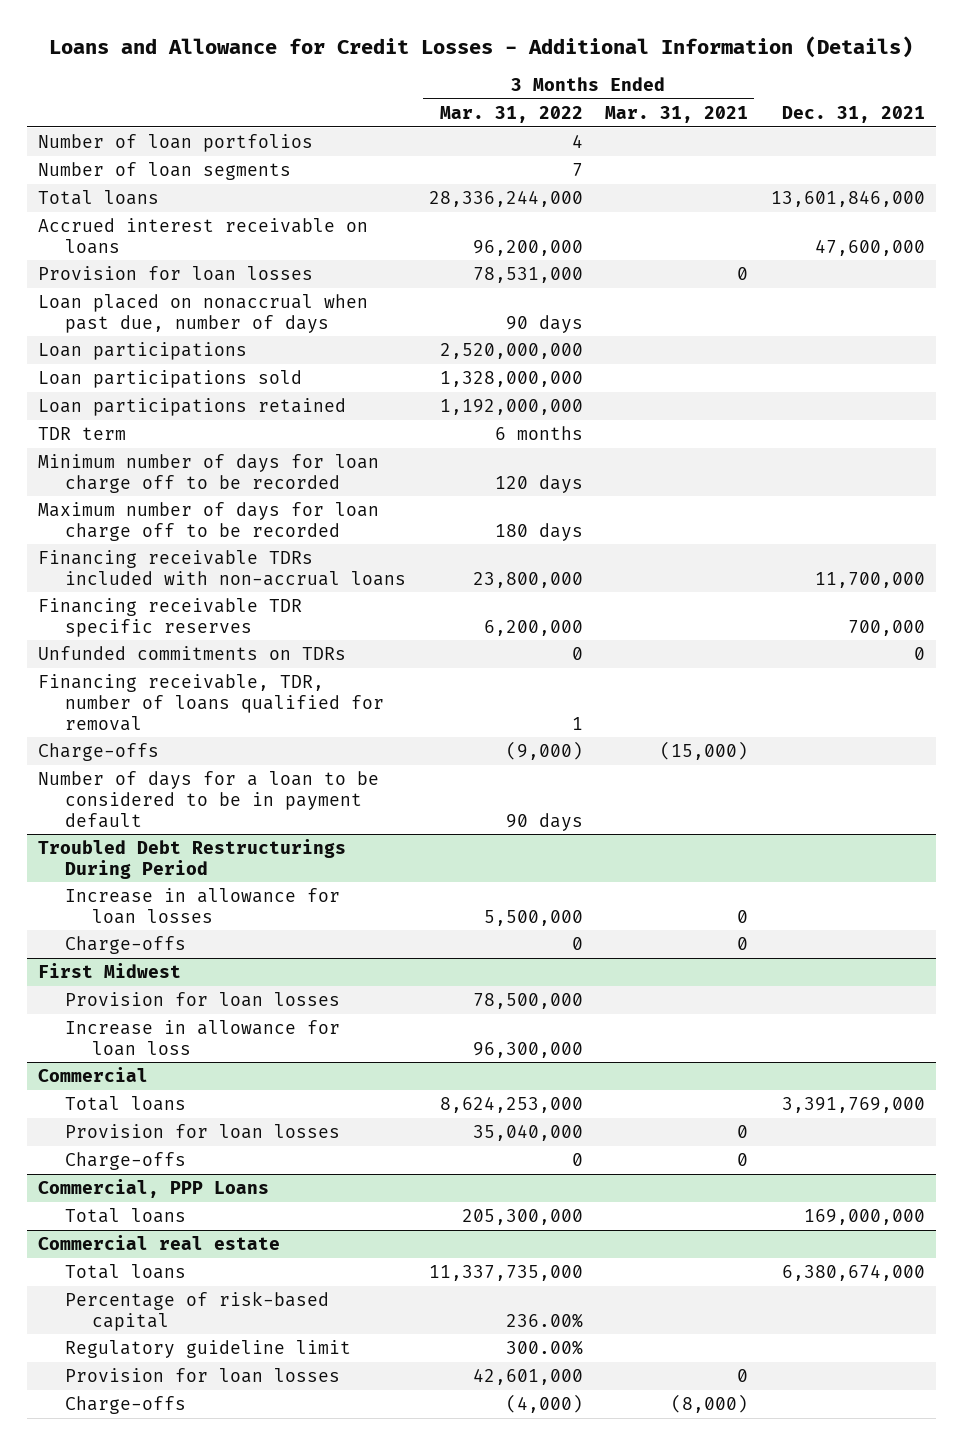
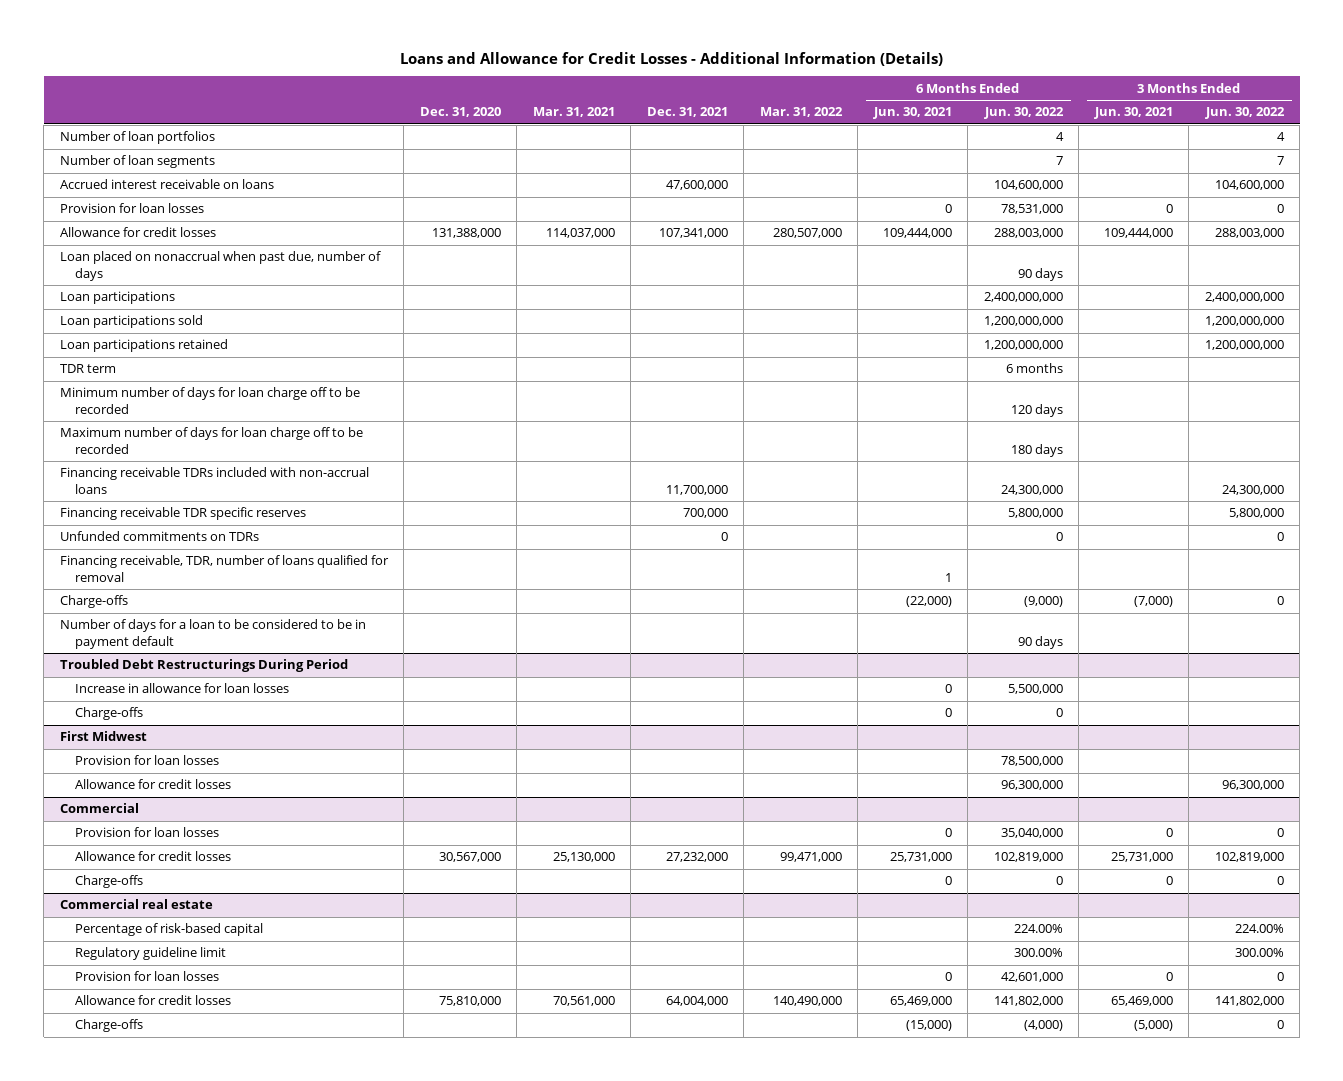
- | 3 Months Ended Mar. 31, 2022 | 3 Months Ended Mar. 31, 2021 | Dec. 31, 2021
+ | Dec. 31, 2020 | Mar. 31, 2021 | Dec. 31, 2021 | Mar. 31, 2022 | 6 Months Ended Jun. 30, 2021 | 6 Months Ended Jun. 30, 2022 | 3 Months Ended Jun. 30, 2021 | 3 Months Ended Jun. 30, 2022
- Total loans | 28,336,244,000 | | 13,601,846,000
+ Allowance for credit losses | 131,388,000 | 114,037,000 | 107,341,000 | 280,507,000 | 109,444,000 | 288,003,000 | 109,444,000 | 288,003,000
@ First Midwest
- Increase in allowance for loan loss | 96,300,000 | |
+ Allowance for credit losses | | | | | | 96,300,000 | | 96,300,000
@ Commercial
- Total loans | 8,624,253,000 | | 3,391,769,000
+ Allowance for credit losses | 30,567,000 | 25,130,000 | 27,232,000 | 99,471,000 | 25,731,000 | 102,819,000 | 25,731,000 | 102,819,000
- Commercial, PPP Loans
- Total loans | 205,300,000 | | 169,000,000
@ Commercial real estate
- Total loans | 11,337,735,000 | | 6,380,674,000
+ Allowance for credit losses | 75,810,000 | 70,561,000 | 64,004,000 | 140,490,000 | 65,469,000 | 141,802,000 | 65,469,000 | 141,802,000

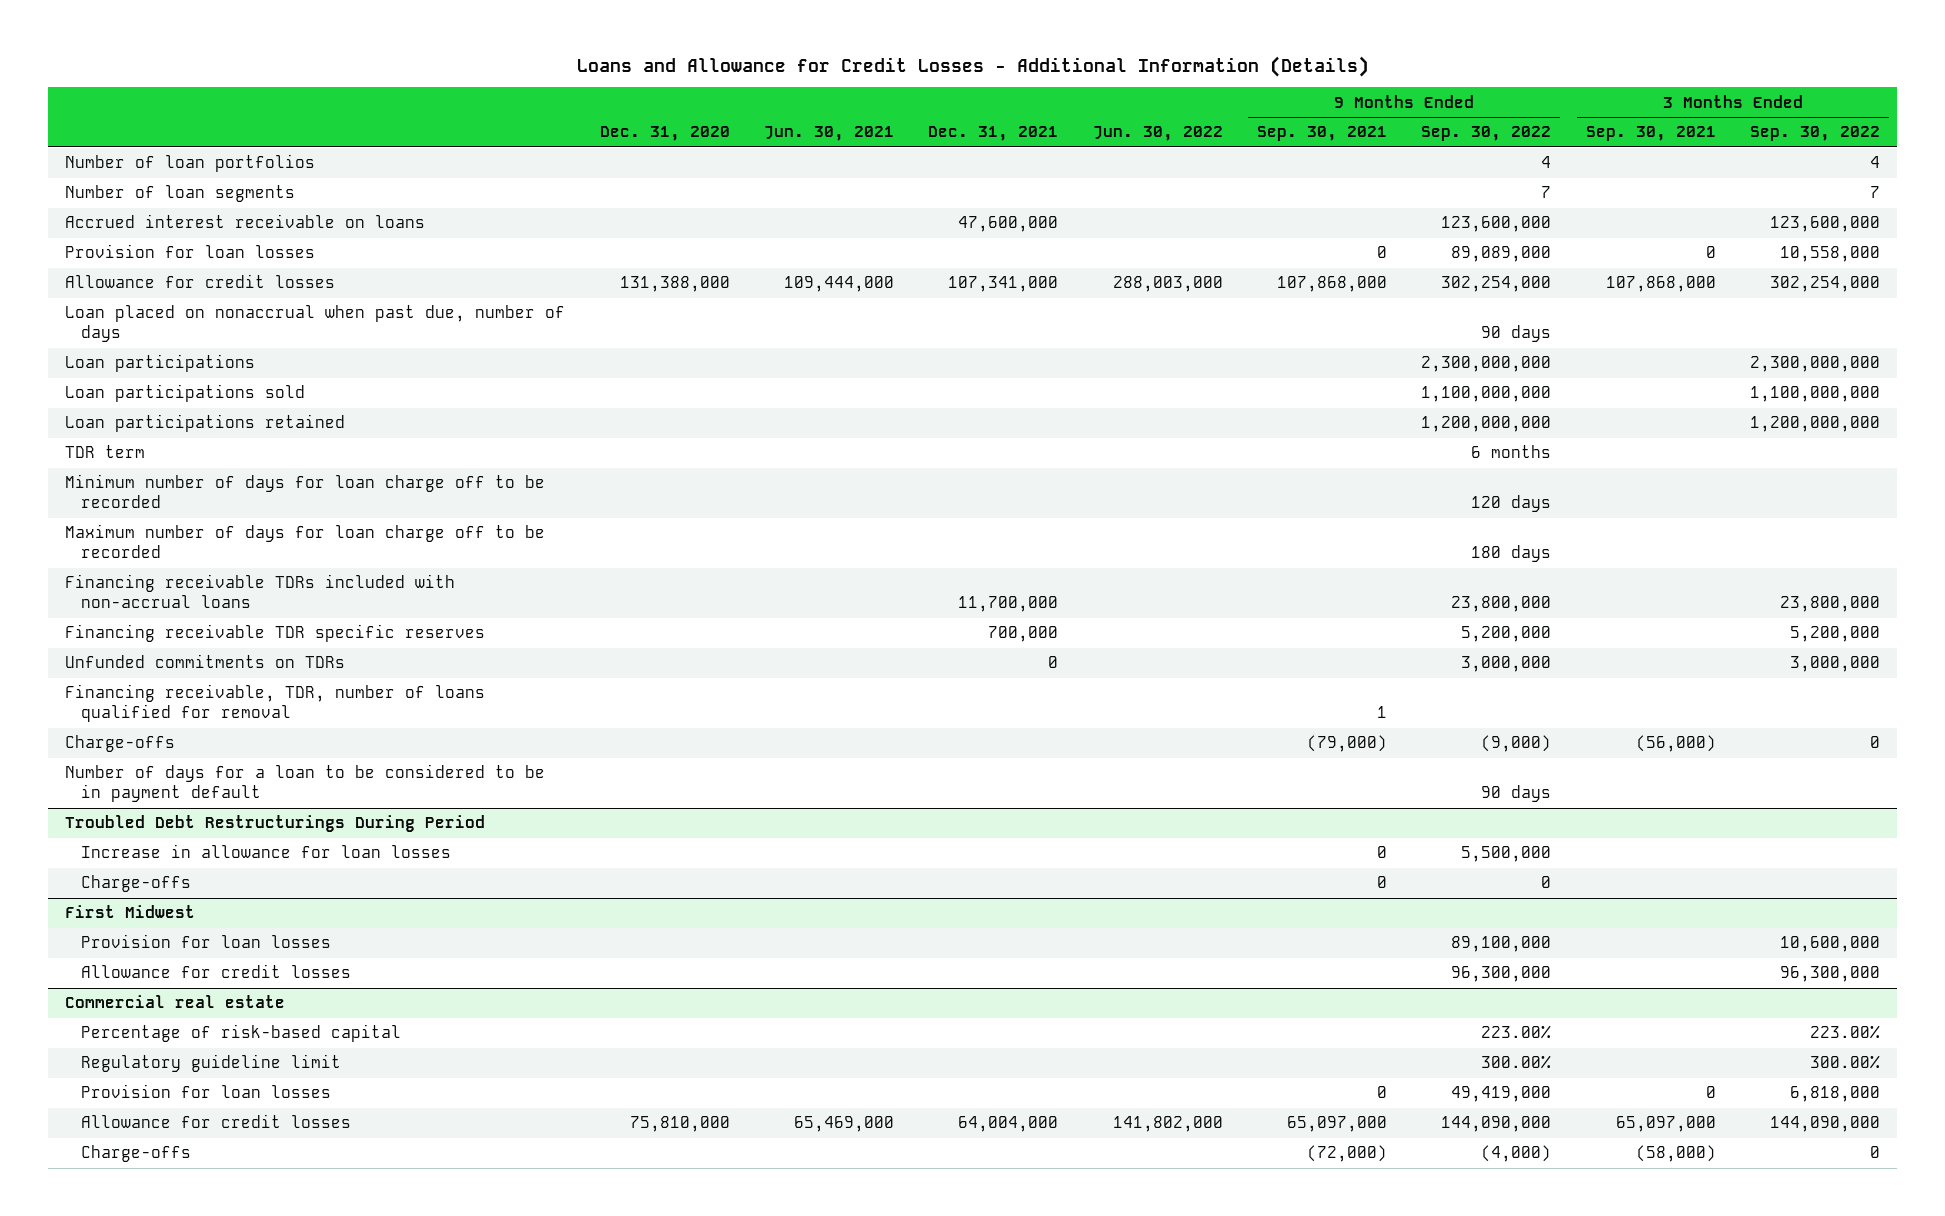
- | Dec. 31, 2020 | Mar. 31, 2021 | Dec. 31, 2021 | Mar. 31, 2022 | 6 Months Ended Jun. 30, 2021 | 6 Months Ended Jun. 30, 2022 | 3 Months Ended Jun. 30, 2021 | 3 Months Ended Jun. 30, 2022
+ | Dec. 31, 2020 | Jun. 30, 2021 | Dec. 31, 2021 | Jun. 30, 2022 | 9 Months Ended Sep. 30, 2021 | 9 Months Ended Sep. 30, 2022 | 3 Months Ended Sep. 30, 2021 | 3 Months Ended Sep. 30, 2022
- Commercial
- Provision for loan losses | | | | | 0 | 35,040,000 | 0 | 0
- Allowance for credit losses | 30,567,000 | 25,130,000 | 27,232,000 | 99,471,000 | 25,731,000 | 102,819,000 | 25,731,000 | 102,819,000
- Charge-offs | | | | | 0 | 0 | 0 | 0

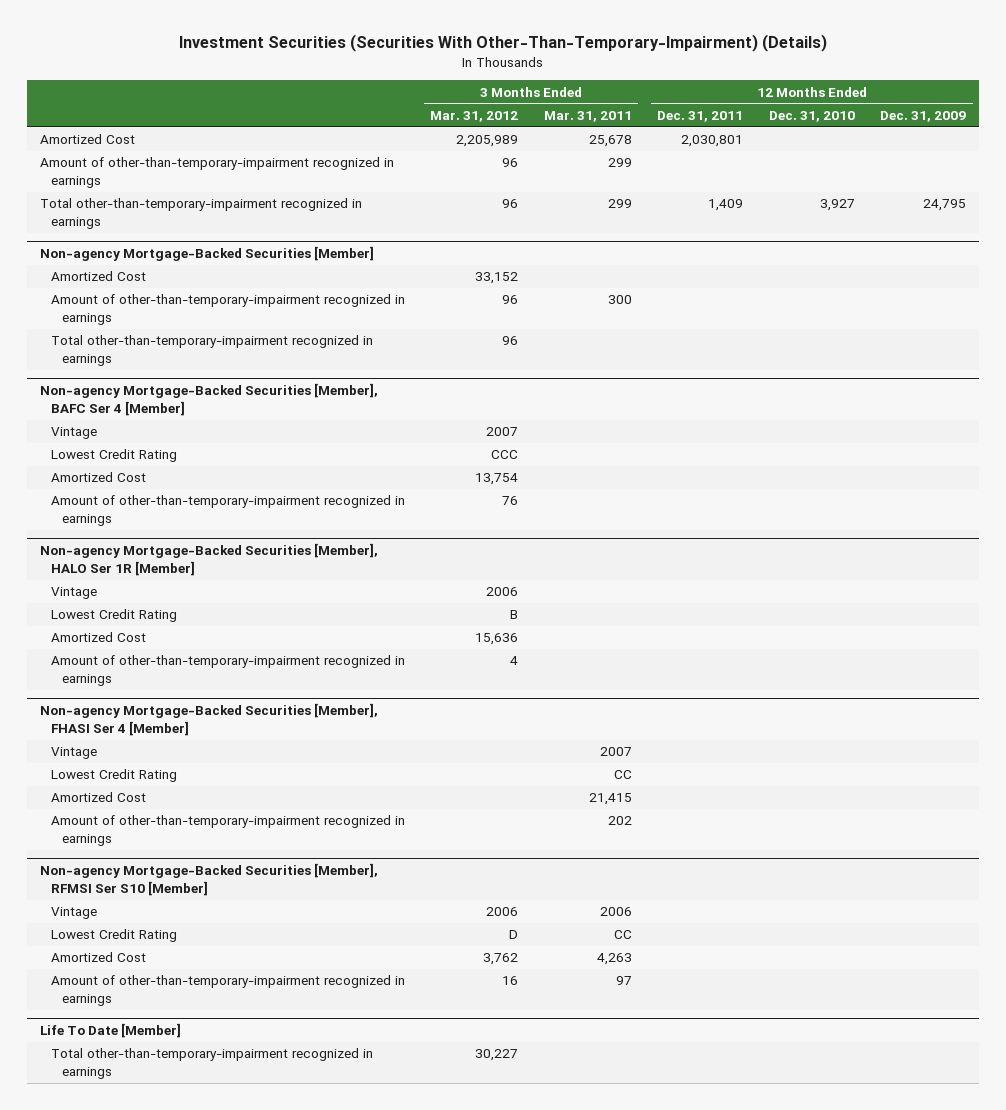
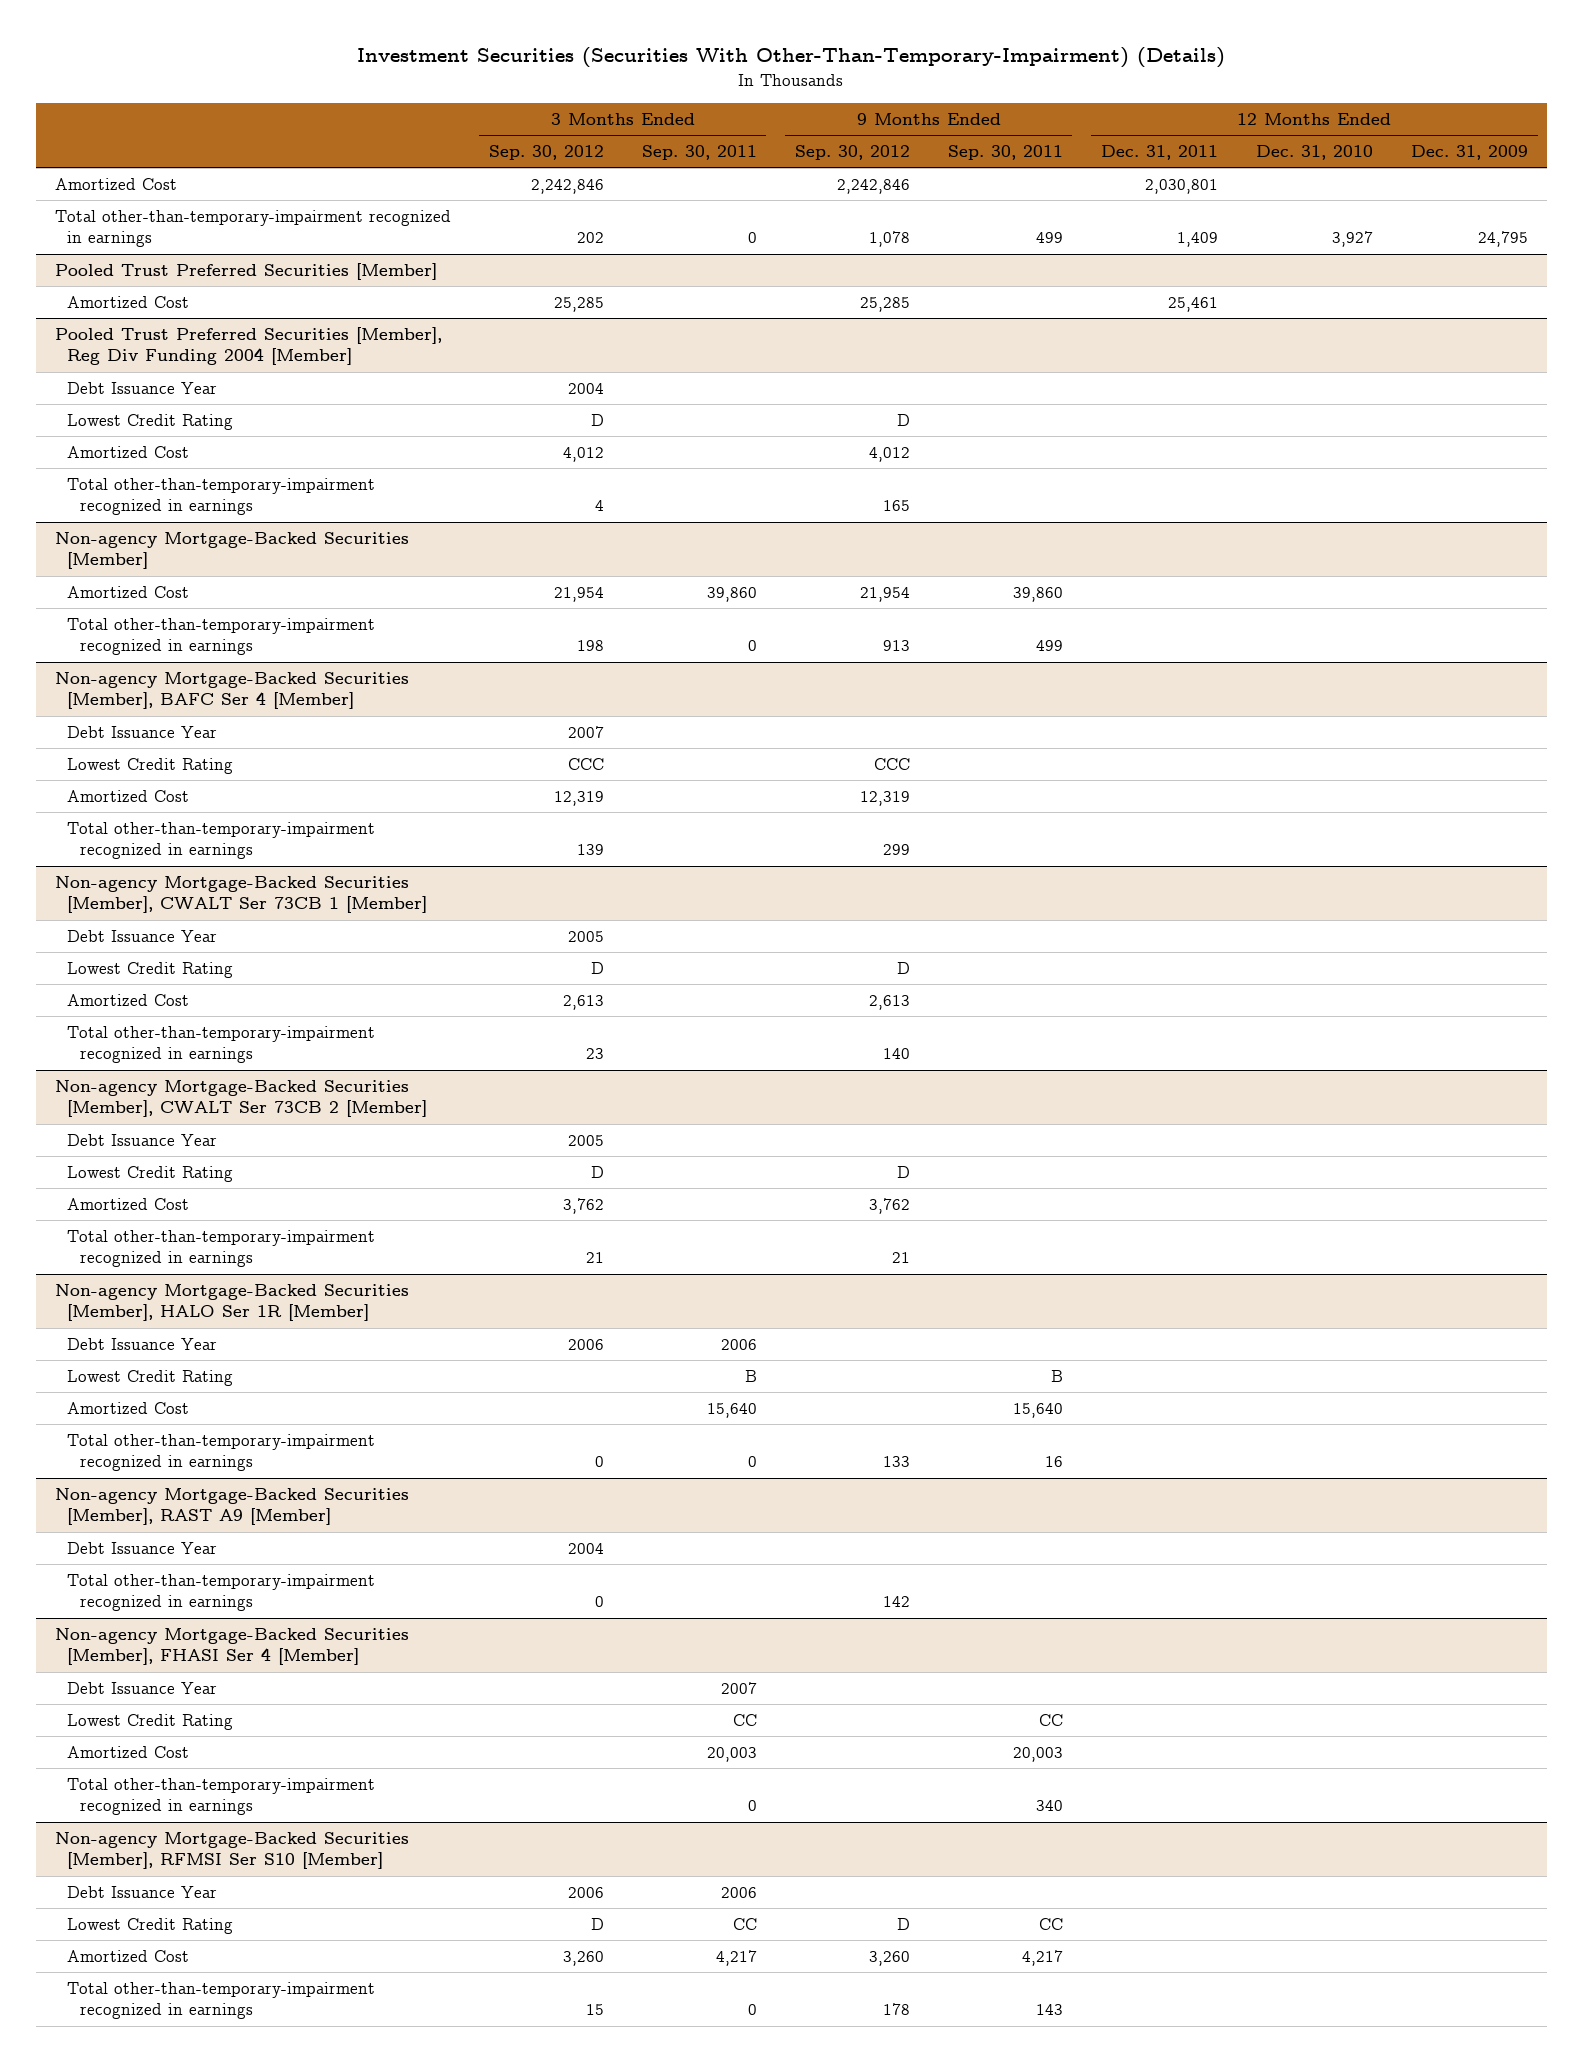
- | 3 Months Ended Mar. 31, 2012 | 3 Months Ended Mar. 31, 2011 | 12 Months Ended Dec. 31, 2011 | 12 Months Ended Dec. 31, 2010 | 12 Months Ended Dec. 31, 2009
+ | 3 Months Ended Sep. 30, 2012 | 3 Months Ended Sep. 30, 2011 | 9 Months Ended Sep. 30, 2012 | 9 Months Ended Sep. 30, 2011 | 12 Months Ended Dec. 31, 2011 | 12 Months Ended Dec. 31, 2010 | 12 Months Ended Dec. 31, 2009
- Amount of other-than-temporary-impairment recognized in earnings | 96 | 299 | | |
+ Pooled Trust Preferred Securities [Member]
+ Amortized Cost | 25,285 | | 25,285 | | 25,461 | |
+ Pooled Trust Preferred Securities [Member], Reg Div Funding 2004 [Member]
+ Debt Issuance Year | 2004 | | | | | |
+ Lowest Credit Rating | D | | D | | | |
+ Amortized Cost | 4,012 | | 4,012 | | | |
+ Total other-than-temporary-impairment recognized in earnings | 4 | | 165 | | | |
@ Non-agency Mortgage-Backed Securities [Member]
- Amount of other-than-temporary-impairment recognized in earnings | 96 | 300 | | |
@ Non-agency Mortgage-Backed Securities [Member], BAFC Ser 4 [Member]
- Vintage | 2007 | | | |
+ Debt Issuance Year | 2007 | | | | | |
- Amount of other-than-temporary-impairment recognized in earnings | 76 | | | |
+ Total other-than-temporary-impairment recognized in earnings | 139 | | 299 | | | |
+ Non-agency Mortgage-Backed Securities [Member], CWALT Ser 73CB 1 [Member]
+ Debt Issuance Year | 2005 | | | | | |
+ Lowest Credit Rating | D | | D | | | |
+ Amortized Cost | 2,613 | | 2,613 | | | |
+ Total other-than-temporary-impairment recognized in earnings | 23 | | 140 | | | |
+ Non-agency Mortgage-Backed Securities [Member], CWALT Ser 73CB 2 [Member]
+ Debt Issuance Year | 2005 | | | | | |
+ Lowest Credit Rating | D | | D | | | |
+ Amortized Cost | 3,762 | | 3,762 | | | |
+ Total other-than-temporary-impairment recognized in earnings | 21 | | 21 | | | |
@ Non-agency Mortgage-Backed Securities [Member], HALO Ser 1R [Member]
- Vintage | 2006 | | | |
+ Debt Issuance Year | 2006 | 2006 | | | | |
- Amount of other-than-temporary-impairment recognized in earnings | 4 | | | |
+ Total other-than-temporary-impairment recognized in earnings | 0 | 0 | 133 | 16 | | |
+ Non-agency Mortgage-Backed Securities [Member], RAST A9 [Member]
+ Debt Issuance Year | 2004 | | | | | |
+ Total other-than-temporary-impairment recognized in earnings | 0 | | 142 | | | |
@ Non-agency Mortgage-Backed Securities [Member], FHASI Ser 4 [Member]
- Vintage | | 2007 | | |
+ Debt Issuance Year | | 2007 | | | | |
- Amount of other-than-temporary-impairment recognized in earnings | | 202 | | |
+ Total other-than-temporary-impairment recognized in earnings | | 0 | | 340 | | |
@ Non-agency Mortgage-Backed Securities [Member], RFMSI Ser S10 [Member]
- Vintage | 2006 | 2006 | | |
+ Debt Issuance Year | 2006 | 2006 | | | | |
- Amount of other-than-temporary-impairment recognized in earnings | 16 | 97 | | |
- Life To Date [Member]
- Total other-than-temporary-impairment recognized in earnings | 30,227 | | | |
@ Non-agency Mortgage-Backed Securities [Member], RFMSI Ser S10 [Member]
+ Total other-than-temporary-impairment recognized in earnings | 15 | 0 | 178 | 143 | | |

